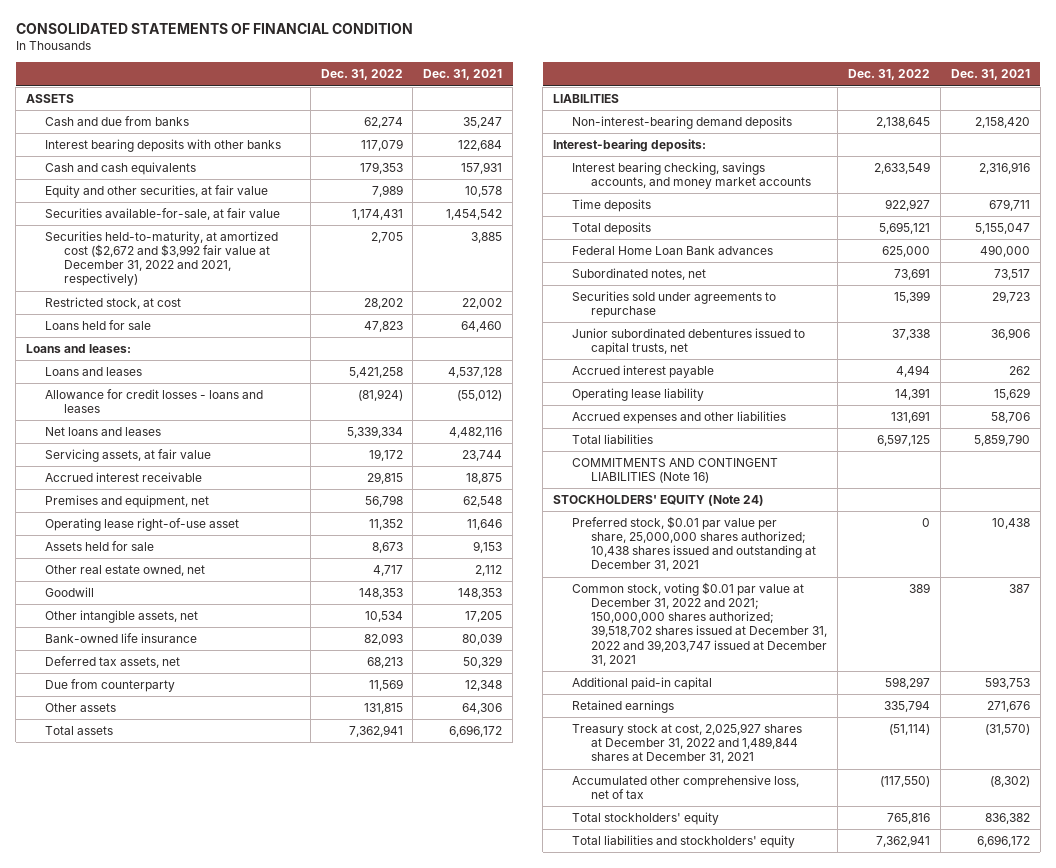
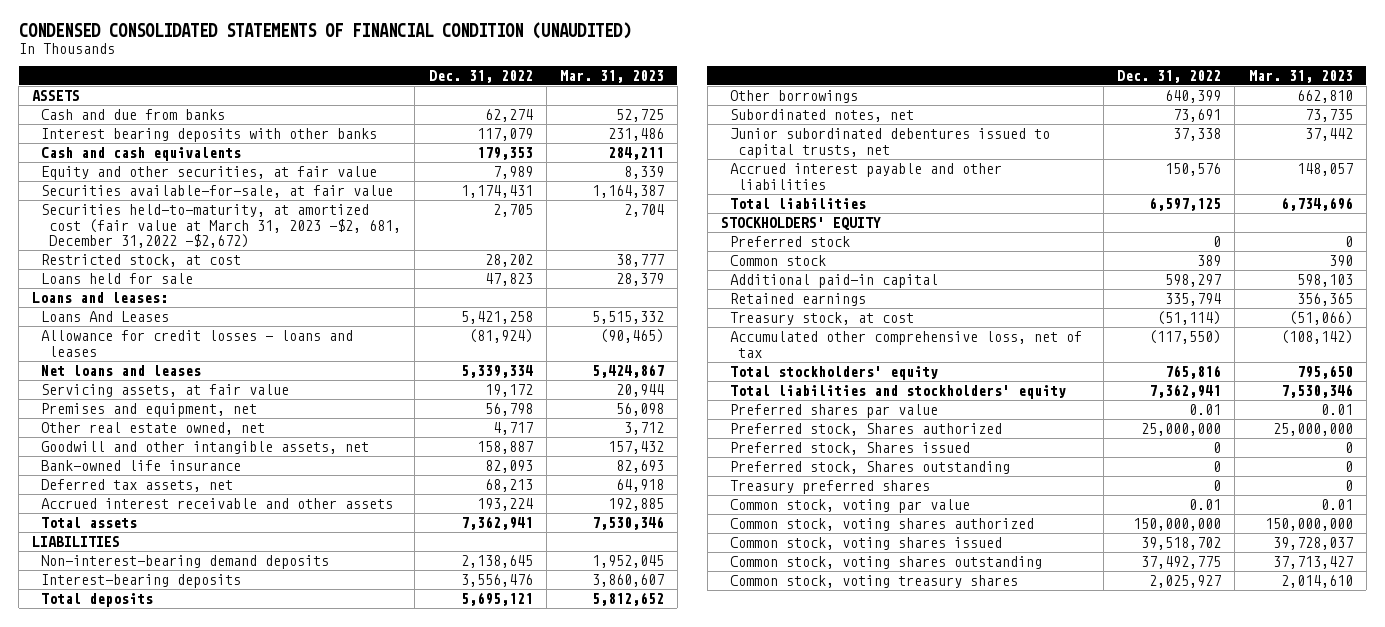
- CONSOLIDATED STATEMENTS OF FINANCIAL CONDITION
+ CONDENSED CONSOLIDATED STATEMENTS OF FINANCIAL CONDITION (UNAUDITED)
- | Dec. 31, 2022 | Dec. 31, 2021
+ | Dec. 31, 2022 | Mar. 31, 2023
- Securities held-to-maturity, at amortized cost ($2,672 and $3,992 fair value at December 31, 2022 and 2021, respectively) | 2,705 | 3,885
+ Securities held-to-maturity, at amortized cost (fair value at March 31, 2023 -$2, 681, December 31,2022 -$2,672) | 2,705 | 2,704
- Loans and leases | 5,421,258 | 4,537,128
+ Loans And Leases | 5,421,258 | 5,515,332
- Accrued interest receivable | 29,815 | 18,875
- Operating lease right-of-use asset | 11,352 | 11,646
- Assets held for sale | 8,673 | 9,153
- Goodwill | 148,353 | 148,353
- Other intangible assets, net | 10,534 | 17,205
+ Goodwill and other intangible assets, net | 158,887 | 157,432
- Due from counterparty | 11,569 | 12,348
- Other assets | 131,815 | 64,306
+ Accrued interest receivable and other assets | 193,224 | 192,885
- Interest-bearing deposits:
- Interest bearing checking, savings accounts, and money market accounts | 2,633,549 | 2,316,916
- Time deposits | 922,927 | 679,711
+ Interest-bearing deposits | 3,556,476 | 3,860,607
- Federal Home Loan Bank advances | 625,000 | 490,000
+ Other borrowings | 640,399 | 662,810
- Securities sold under agreements to repurchase | 15,399 | 29,723
- Accrued interest payable | 4,494 | 262
- Operating lease liability | 14,391 | 15,629
- Accrued expenses and other liabilities | 131,691 | 58,706
+ Accrued interest payable and other liabilities | 150,576 | 148,057
- COMMITMENTS AND CONTINGENT LIABILITIES (Note 16)
- STOCKHOLDERS' EQUITY (Note 24)
- Preferred stock, $0.01 par value per share, 25,000,000 shares authorized; 10,438 shares issued and outstanding at December 31, 2021 | 0 | 10,438
- Common stock, voting $0.01 par value at December 31, 2022 and 2021; 150,000,000 shares authorized; 39,518,702 shares issued at December 31, 2022 and 39,203,747 issued at December 31, 2021 | 389 | 387
+ STOCKHOLDERS' EQUITY
+ Preferred stock | 0 | 0
+ Common stock | 389 | 390
- Treasury stock at cost, 2,025,927 shares at December 31, 2022 and 1,489,844 shares at December 31, 2021 | (51,114) | (31,570)
+ Treasury stock, at cost | (51,114) | (51,066)
+ Preferred shares par value | 0.01 | 0.01
+ Preferred stock, Shares authorized | 25,000,000 | 25,000,000
+ Preferred stock, Shares issued | 0 | 0
+ Preferred stock, Shares outstanding | 0 | 0
+ Treasury preferred shares | 0 | 0
+ Common stock, voting par value | 0.01 | 0.01
+ Common stock, voting shares authorized | 150,000,000 | 150,000,000
+ Common stock, voting shares issued | 39,518,702 | 39,728,037
+ Common stock, voting shares outstanding | 37,492,775 | 37,713,427
+ Common stock, voting treasury shares | 2,025,927 | 2,014,610

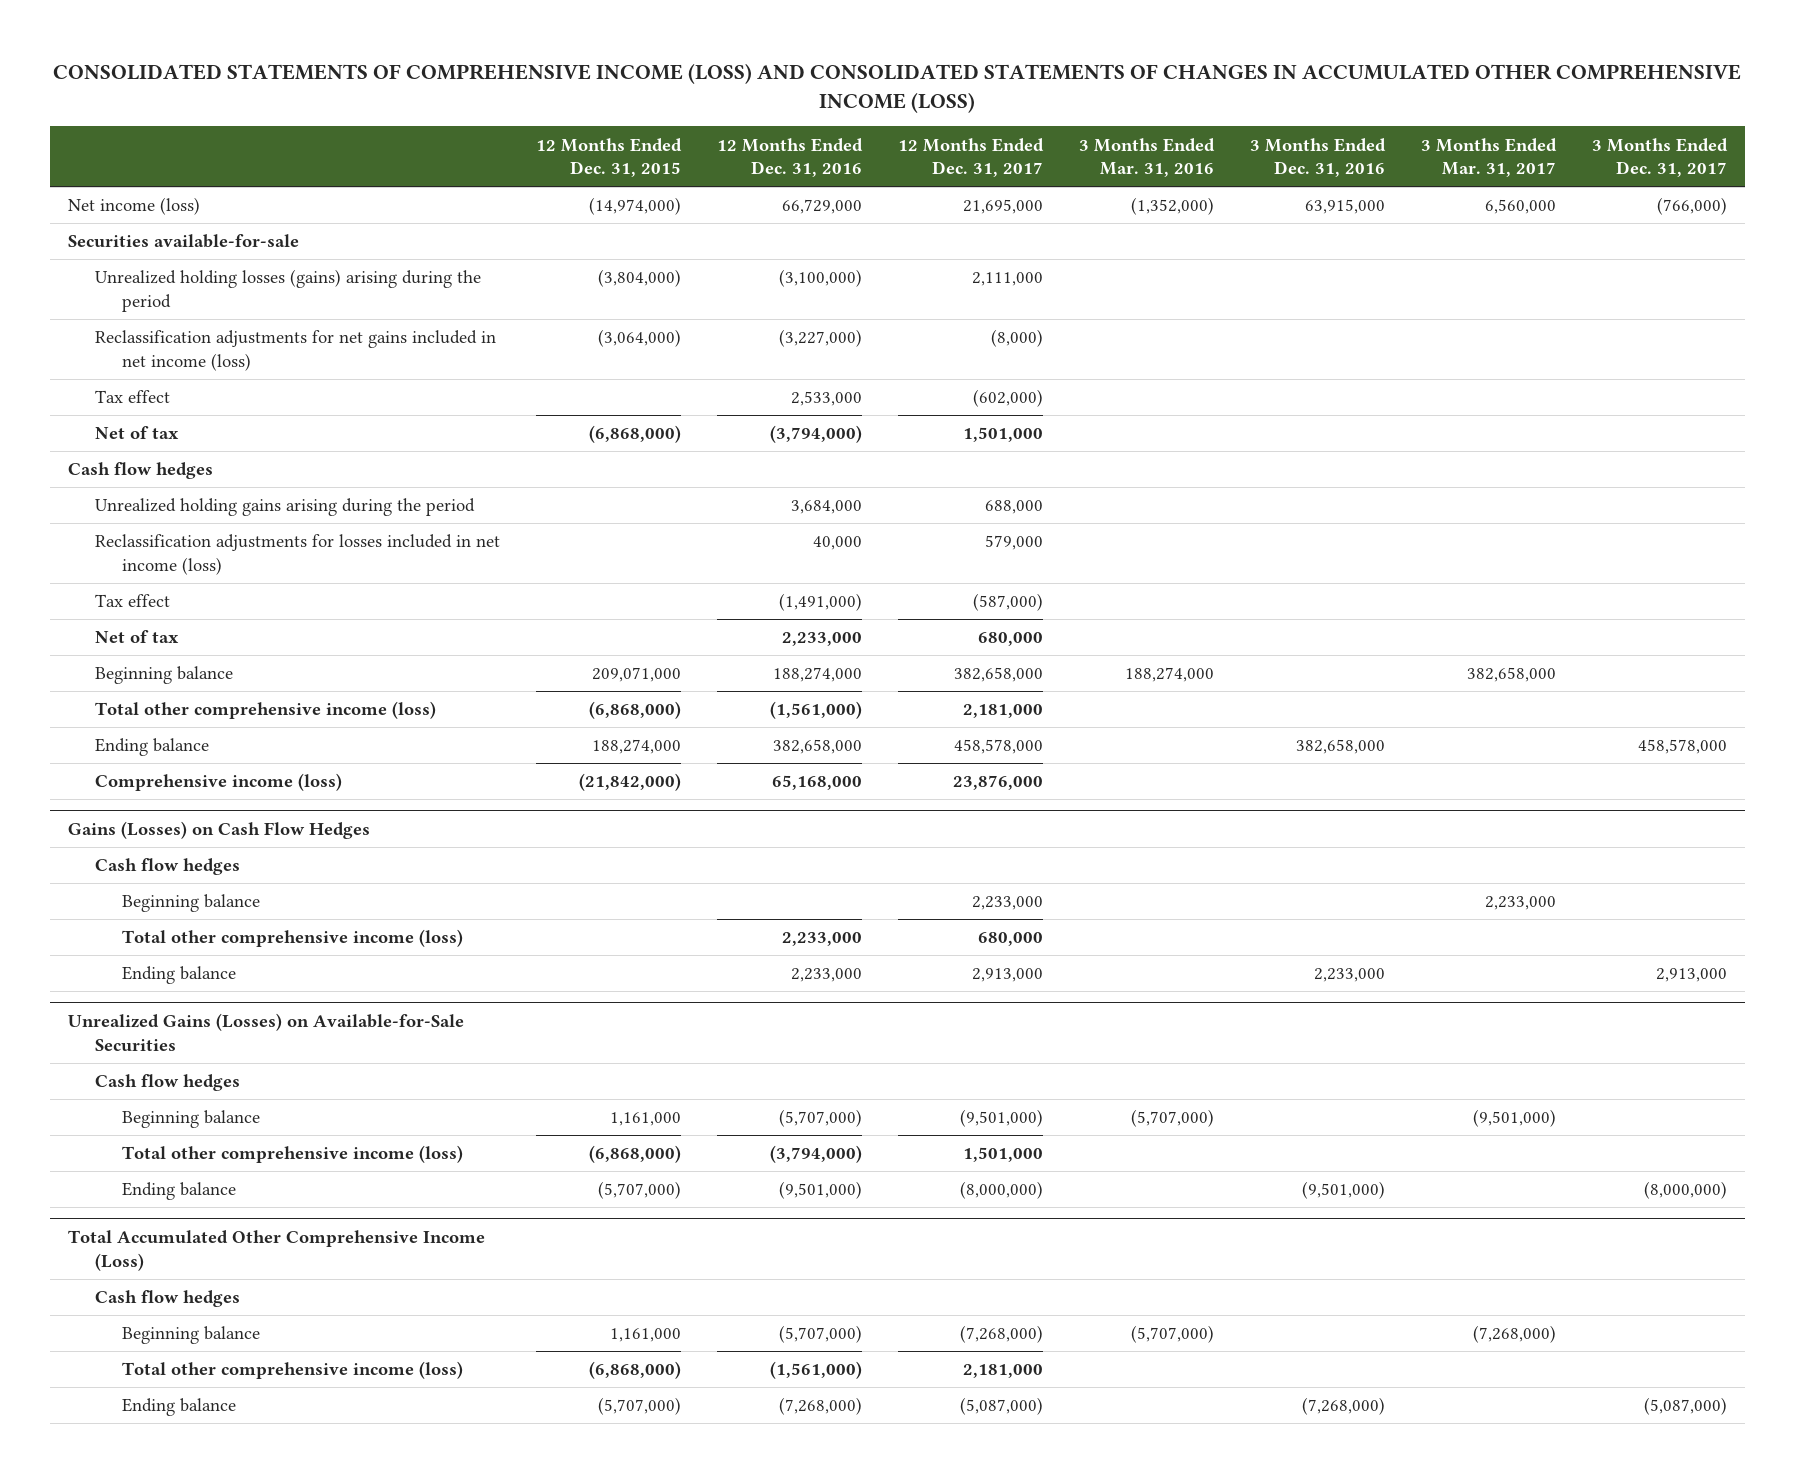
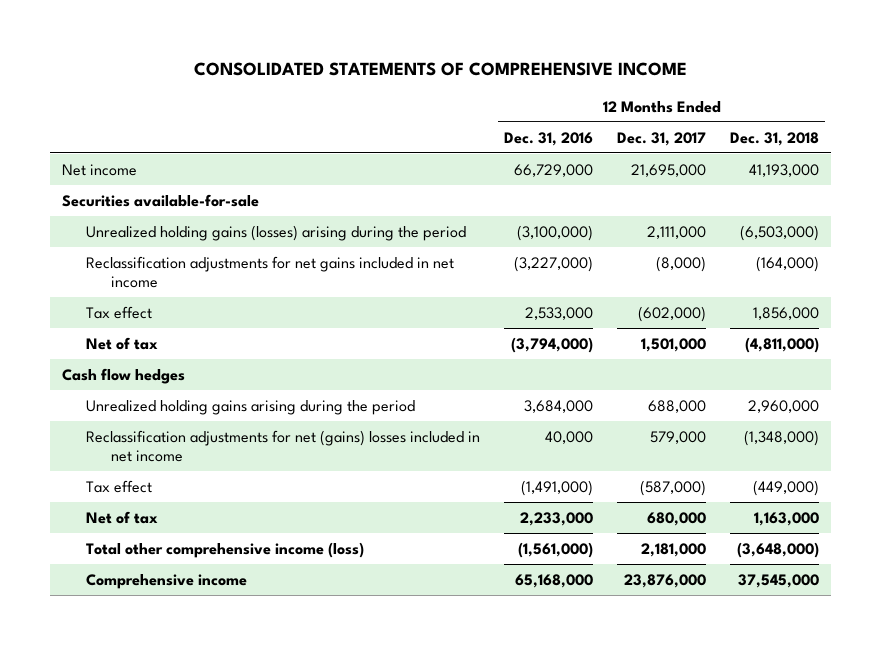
- CONSOLIDATED STATEMENTS OF COMPREHENSIVE INCOME (LOSS) AND CONSOLIDATED STATEMENTS OF CHANGES IN ACCUMULATED OTHER COMPREHENSIVE INCOME (LOSS)
+ CONSOLIDATED STATEMENTS OF COMPREHENSIVE INCOME
- | 12 Months Ended Dec. 31, 2015 | 12 Months Ended Dec. 31, 2016 | 12 Months Ended Dec. 31, 2017 | 3 Months Ended Mar. 31, 2016 | 3 Months Ended Dec. 31, 2016 | 3 Months Ended Mar. 31, 2017 | 3 Months Ended Dec. 31, 2017
+ | 12 Months Ended Dec. 31, 2016 | 12 Months Ended Dec. 31, 2017 | 12 Months Ended Dec. 31, 2018
- Net income (loss) | (14,974,000) | 66,729,000 | 21,695,000 | (1,352,000) | 63,915,000 | 6,560,000 | (766,000)
+ Net income | 66,729,000 | 21,695,000 | 41,193,000
- Unrealized holding losses (gains) arising during the period | (3,804,000) | (3,100,000) | 2,111,000 | | | |
- Reclassification adjustments for net gains included in net income (loss) | (3,064,000) | (3,227,000) | (8,000) | | | |
+ Unrealized holding gains (losses) arising during the period | (3,100,000) | 2,111,000 | (6,503,000)
+ Reclassification adjustments for net gains included in net income | (3,227,000) | (8,000) | (164,000)
- Reclassification adjustments for losses included in net income (loss) | | 40,000 | 579,000 | | | |
+ Reclassification adjustments for net (gains) losses included in net income | 40,000 | 579,000 | (1,348,000)
- Beginning balance | 209,071,000 | 188,274,000 | 382,658,000 | 188,274,000 | | 382,658,000 |
- Ending balance | 188,274,000 | 382,658,000 | 458,578,000 | | 382,658,000 | | 458,578,000
- Comprehensive income (loss) | (21,842,000) | 65,168,000 | 23,876,000 | | | |
- Gains (Losses) on Cash Flow Hedges
- Cash flow hedges
- Beginning balance | | | 2,233,000 | | | 2,233,000 |
- Total other comprehensive income (loss) | | 2,233,000 | 680,000 | | | |
- Ending balance | | 2,233,000 | 2,913,000 | | 2,233,000 | | 2,913,000
- Unrealized Gains (Losses) on Available-for-Sale Securities
- Cash flow hedges
- Beginning balance | 1,161,000 | (5,707,000) | (9,501,000) | (5,707,000) | | (9,501,000) |
- Total other comprehensive income (loss) | (6,868,000) | (3,794,000) | 1,501,000 | | | |
- Ending balance | (5,707,000) | (9,501,000) | (8,000,000) | | (9,501,000) | | (8,000,000)
- Total Accumulated Other Comprehensive Income (Loss)
- Cash flow hedges
- Beginning balance | 1,161,000 | (5,707,000) | (7,268,000) | (5,707,000) | | (7,268,000) |
- Total other comprehensive income (loss) | (6,868,000) | (1,561,000) | 2,181,000 | | | |
- Ending balance | (5,707,000) | (7,268,000) | (5,087,000) | | (7,268,000) | | (5,087,000)
+ Comprehensive income | 65,168,000 | 23,876,000 | 37,545,000

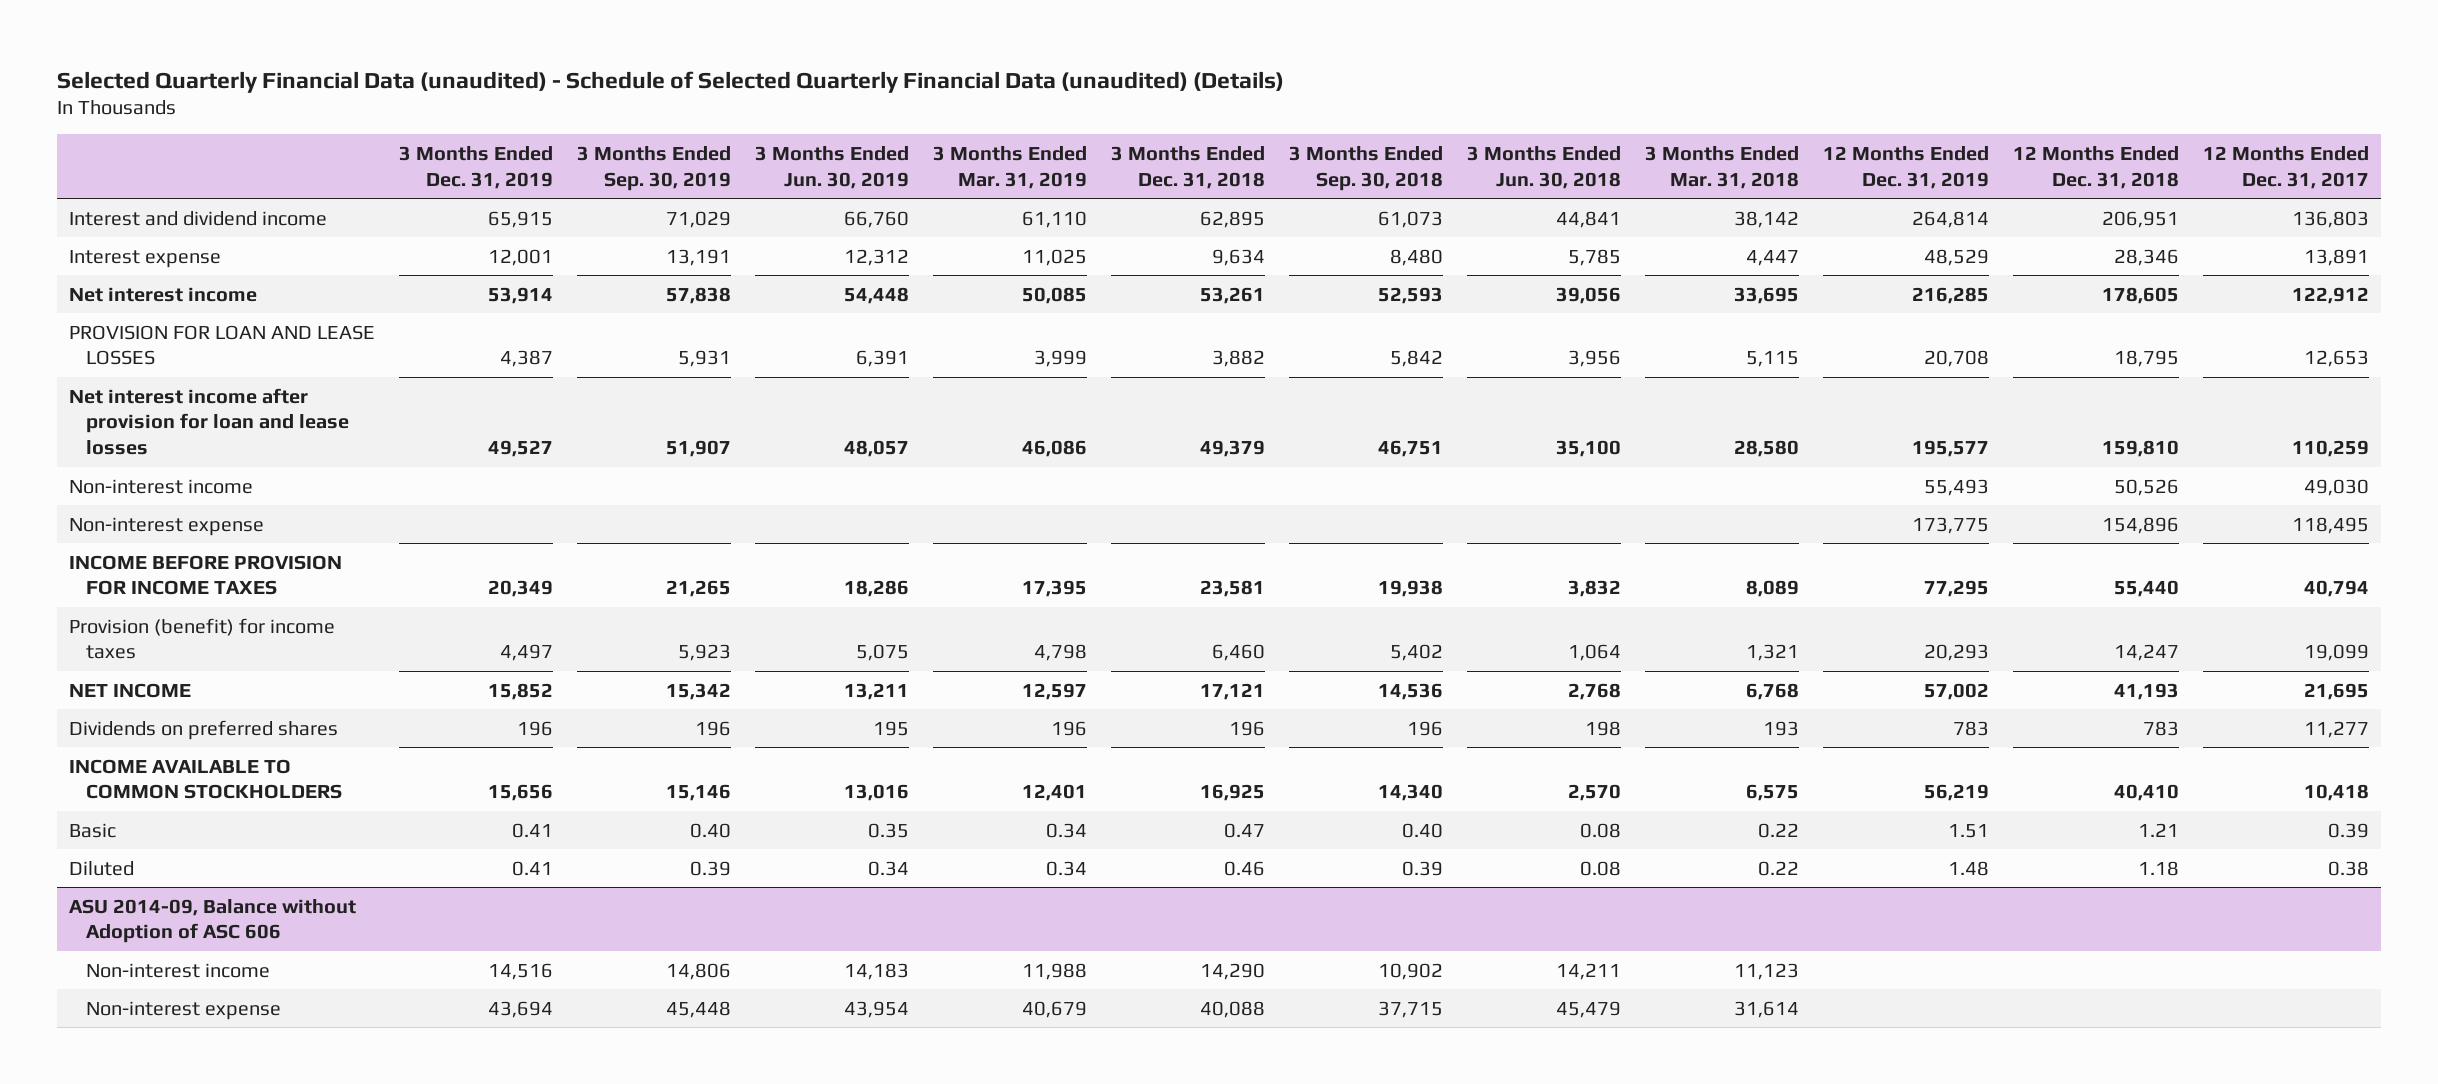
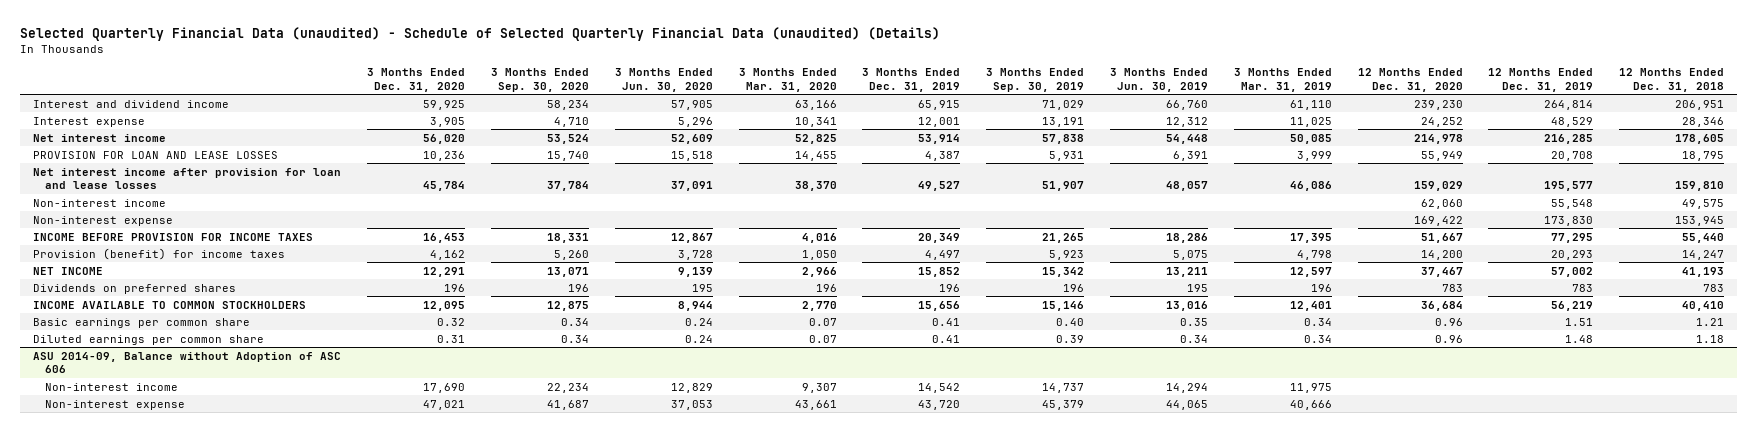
- | 3 Months Ended Dec. 31, 2019 | 3 Months Ended Sep. 30, 2019 | 3 Months Ended Jun. 30, 2019 | 3 Months Ended Mar. 31, 2019 | 3 Months Ended Dec. 31, 2018 | 3 Months Ended Sep. 30, 2018 | 3 Months Ended Jun. 30, 2018 | 3 Months Ended Mar. 31, 2018 | 12 Months Ended Dec. 31, 2019 | 12 Months Ended Dec. 31, 2018 | 12 Months Ended Dec. 31, 2017
+ | 3 Months Ended Dec. 31, 2020 | 3 Months Ended Sep. 30, 2020 | 3 Months Ended Jun. 30, 2020 | 3 Months Ended Mar. 31, 2020 | 3 Months Ended Dec. 31, 2019 | 3 Months Ended Sep. 30, 2019 | 3 Months Ended Jun. 30, 2019 | 3 Months Ended Mar. 31, 2019 | 12 Months Ended Dec. 31, 2020 | 12 Months Ended Dec. 31, 2019 | 12 Months Ended Dec. 31, 2018
- Non-interest income | | | | | | | | | 55,493 | 50,526 | 49,030
- Non-interest expense | | | | | | | | | 173,775 | 154,896 | 118,495
+ Non-interest income | | | | | | | | | 62,060 | 55,548 | 49,575
+ Non-interest expense | | | | | | | | | 169,422 | 173,830 | 153,945
- Basic | 0.41 | 0.40 | 0.35 | 0.34 | 0.47 | 0.40 | 0.08 | 0.22 | 1.51 | 1.21 | 0.39
- Diluted | 0.41 | 0.39 | 0.34 | 0.34 | 0.46 | 0.39 | 0.08 | 0.22 | 1.48 | 1.18 | 0.38
+ Basic earnings per common share | 0.32 | 0.34 | 0.24 | 0.07 | 0.41 | 0.40 | 0.35 | 0.34 | 0.96 | 1.51 | 1.21
+ Diluted earnings per common share | 0.31 | 0.34 | 0.24 | 0.07 | 0.41 | 0.39 | 0.34 | 0.34 | 0.96 | 1.48 | 1.18
@ ASU 2014-09, Balance without Adoption of ASC 606
- Non-interest income | 14,516 | 14,806 | 14,183 | 11,988 | 14,290 | 10,902 | 14,211 | 11,123 | | |
- Non-interest expense | 43,694 | 45,448 | 43,954 | 40,679 | 40,088 | 37,715 | 45,479 | 31,614 | | |
+ Non-interest income | 17,690 | 22,234 | 12,829 | 9,307 | 14,542 | 14,737 | 14,294 | 11,975 | | |
+ Non-interest expense | 47,021 | 41,687 | 37,053 | 43,661 | 43,720 | 45,379 | 44,065 | 40,666 | | |

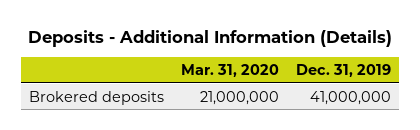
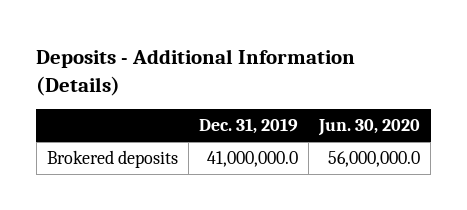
- | Mar. 31, 2020 | Dec. 31, 2019
+ | Dec. 31, 2019 | Jun. 30, 2020
- Brokered deposits | 21,000,000 | 41,000,000
+ Brokered deposits | 41,000,000.0 | 56,000,000.0

